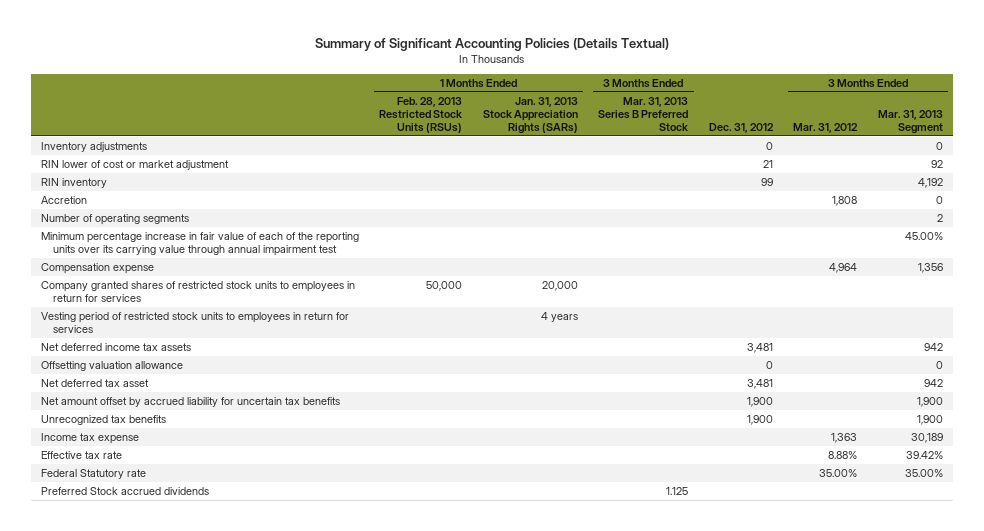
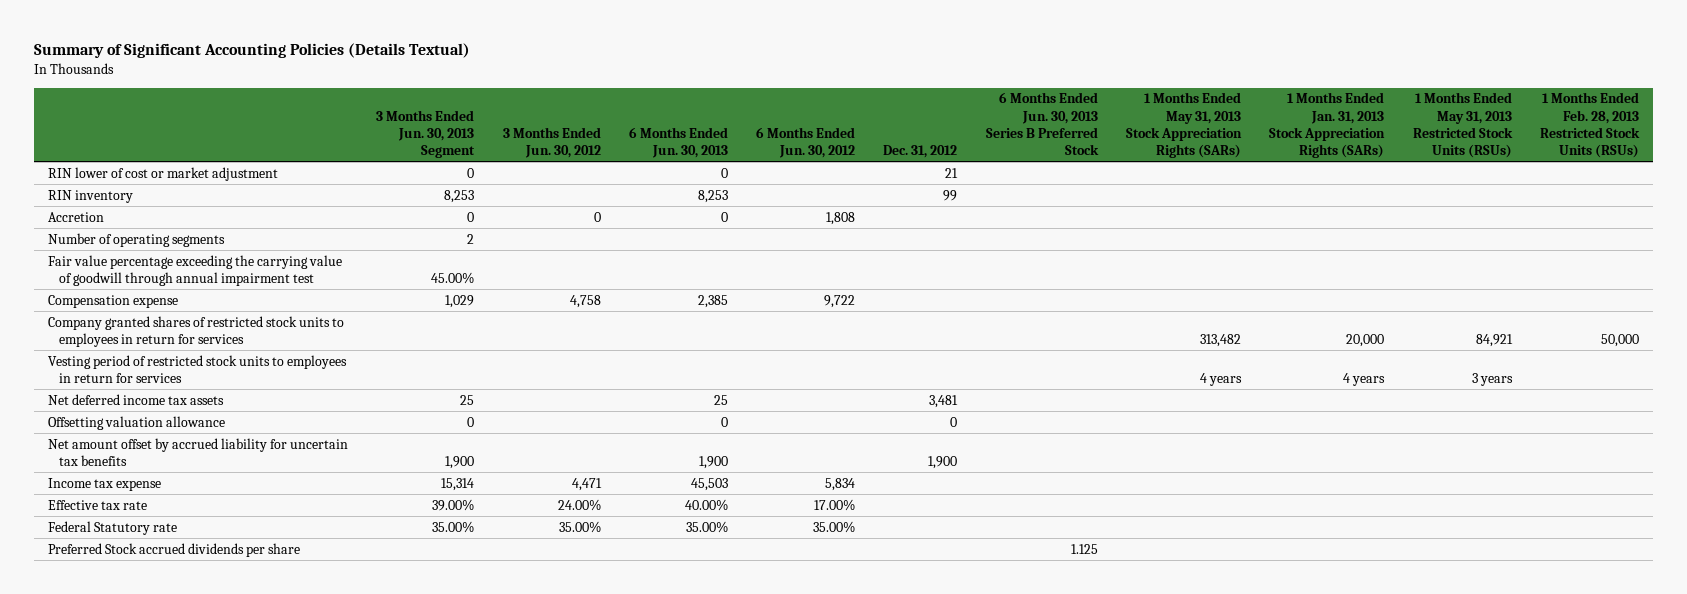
- | 1 Months Ended Feb. 28, 2013 Restricted Stock Units (RSUs) | 1 Months Ended Jan. 31, 2013 Stock Appreciation Rights (SARs) | 3 Months Ended Mar. 31, 2013 Series B Preferred Stock | Dec. 31, 2012 | 3 Months Ended Mar. 31, 2012 | 3 Months Ended Mar. 31, 2013 Segment
+ | 3 Months Ended Jun. 30, 2013 Segment | 3 Months Ended Jun. 30, 2012 | 6 Months Ended Jun. 30, 2013 | 6 Months Ended Jun. 30, 2012 | Dec. 31, 2012 | 6 Months Ended Jun. 30, 2013 Series B Preferred Stock | 1 Months Ended May 31, 2013 Stock Appreciation Rights (SARs) | 1 Months Ended Jan. 31, 2013 Stock Appreciation Rights (SARs) | 1 Months Ended May 31, 2013 Restricted Stock Units (RSUs) | 1 Months Ended Feb. 28, 2013 Restricted Stock Units (RSUs)
- Inventory adjustments | | | | 0 | | 0
- Minimum percentage increase in fair value of each of the reporting units over its carrying value through annual impairment test | | | | | | 45.00%
+ Fair value percentage exceeding the carrying value of goodwill through annual impairment test | 45.00% | | | | | | | | |
- Net deferred tax asset | | | | 3,481 | | 942
- Unrecognized tax benefits | | | | 1,900 | | 1,900
- Preferred Stock accrued dividends | | | 1.125 | | |
+ Preferred Stock accrued dividends per share | | | | | | 1.125 | | | |

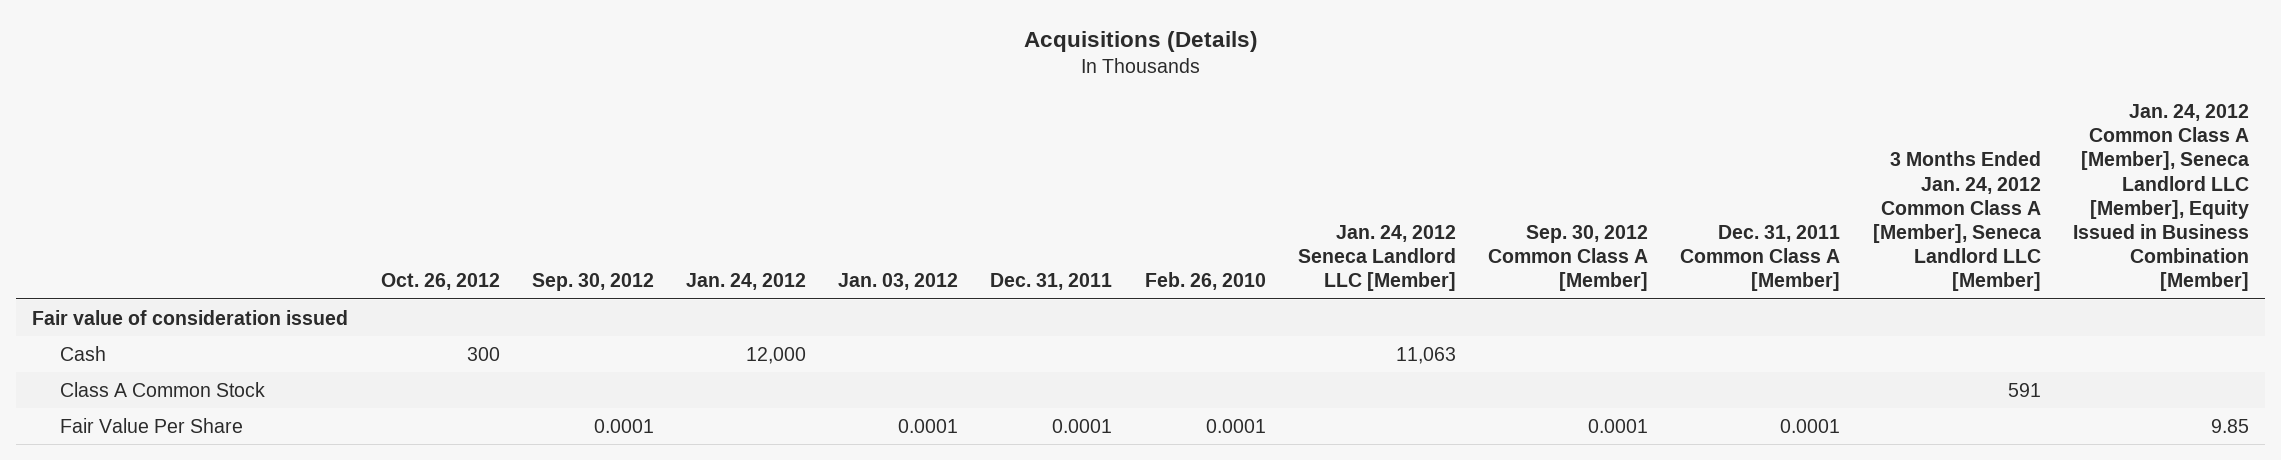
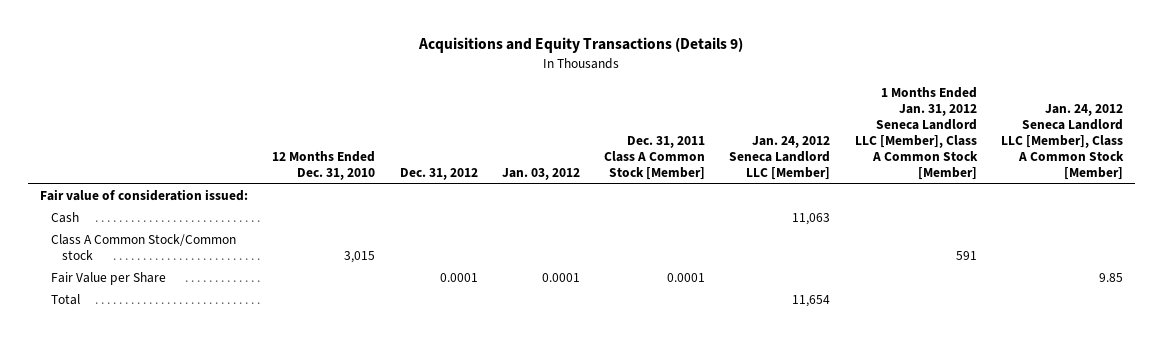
- Acquisitions (Details)
+ Acquisitions and Equity Transactions (Details 9)
- | Oct. 26, 2012 | Sep. 30, 2012 | Jan. 24, 2012 | Jan. 03, 2012 | Dec. 31, 2011 | Feb. 26, 2010 | Jan. 24, 2012 Seneca Landlord LLC [Member] | Sep. 30, 2012 Common Class A [Member] | Dec. 31, 2011 Common Class A [Member] | 3 Months Ended Jan. 24, 2012 Common Class A [Member], Seneca Landlord LLC [Member] | Jan. 24, 2012 Common Class A [Member], Seneca Landlord LLC [Member], Equity Issued in Business Combination [Member]
+ | 12 Months Ended Dec. 31, 2010 | Dec. 31, 2012 | Jan. 03, 2012 | Dec. 31, 2011 Class A Common Stock [Member] | Jan. 24, 2012 Seneca Landlord LLC [Member] | 1 Months Ended Jan. 31, 2012 Seneca Landlord LLC [Member], Class A Common Stock [Member] | Jan. 24, 2012 Seneca Landlord LLC [Member], Class A Common Stock [Member]
- Fair value of consideration issued
+ Fair value of consideration issued:
- Class A Common Stock | | | | | | | | | | 591 |
- Fair Value Per Share | | 0.0001 | | 0.0001 | 0.0001 | 0.0001 | | 0.0001 | 0.0001 | | 9.85
+ Class A Common Stock/Common stock | 3,015 | | | | | 591 |
+ Fair Value per Share | | 0.0001 | 0.0001 | 0.0001 | | | 9.85
+ Total | | | | | 11,654 | |

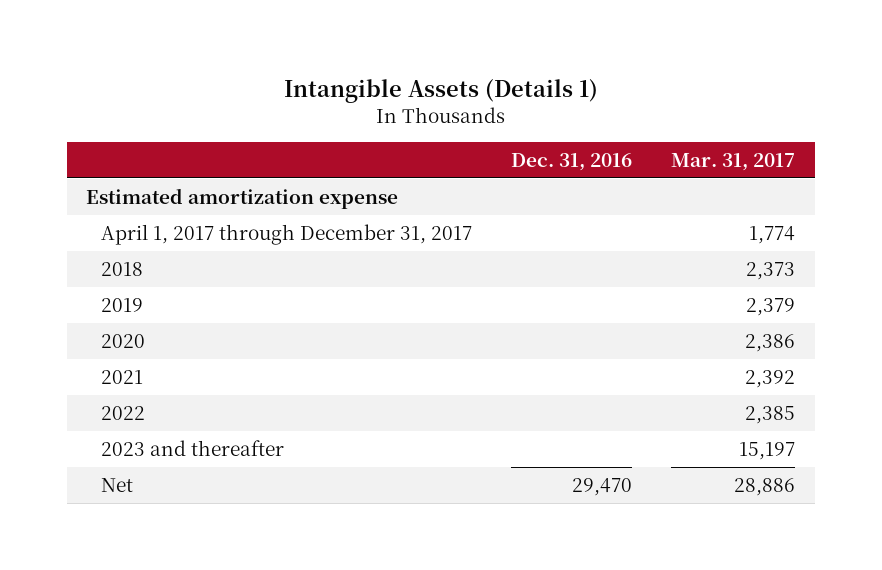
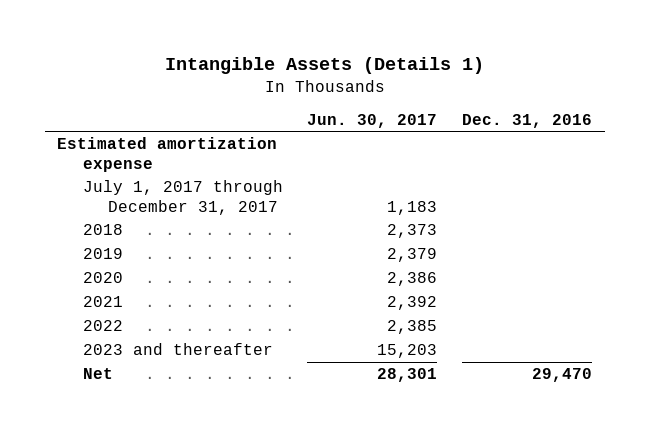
- | Dec. 31, 2016 | Mar. 31, 2017
+ | Jun. 30, 2017 | Dec. 31, 2016
- April 1, 2017 through December 31, 2017 | | 1,774
+ July 1, 2017 through December 31, 2017 | 1,183 |

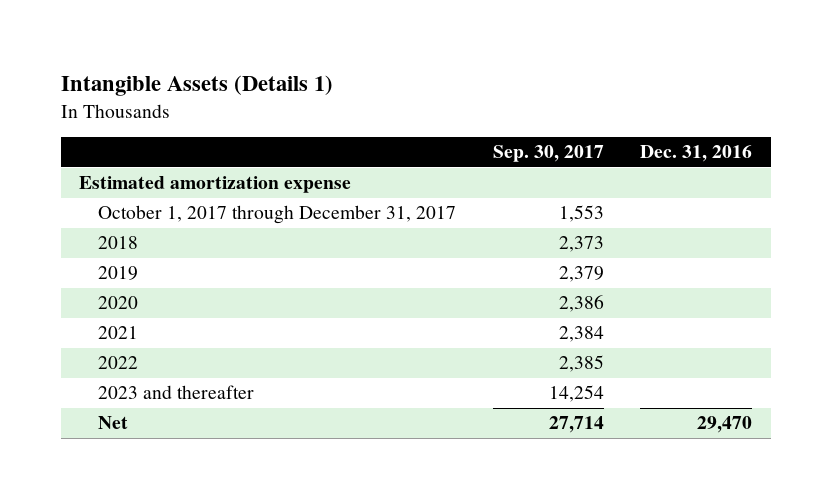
- | Jun. 30, 2017 | Dec. 31, 2016
+ | Sep. 30, 2017 | Dec. 31, 2016
- July 1, 2017 through December 31, 2017 | 1,183 |
+ October 1, 2017 through December 31, 2017 | 1,553 |

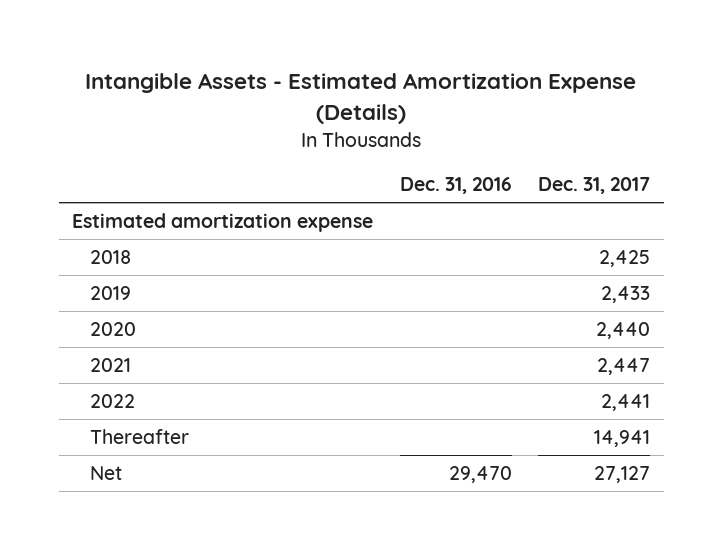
- Intangible Assets (Details 1)
+ Intangible Assets - Estimated Amortization Expense (Details)
- | Sep. 30, 2017 | Dec. 31, 2016
+ | Dec. 31, 2016 | Dec. 31, 2017
- October 1, 2017 through December 31, 2017 | 1,553 |
- 2023 and thereafter | 14,254 |
+ Thereafter | | 14,941

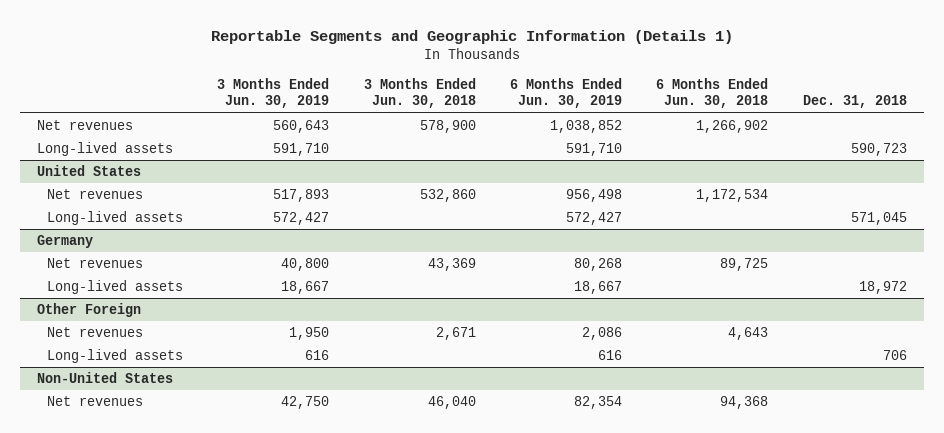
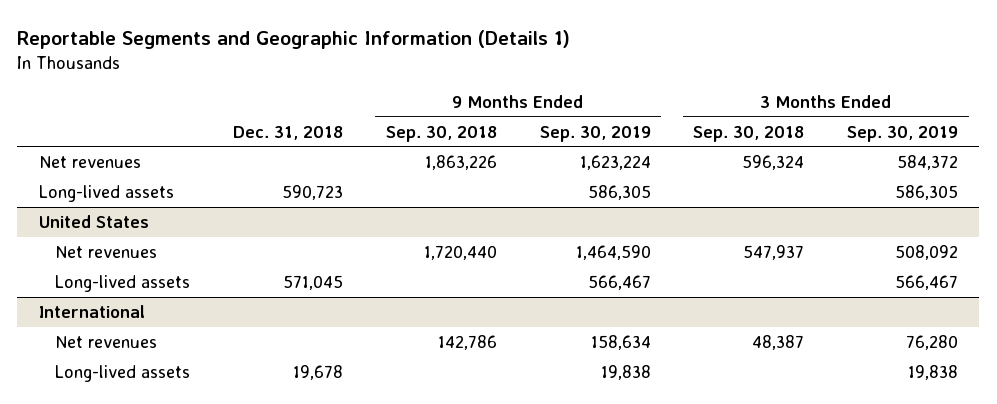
- | 3 Months Ended Jun. 30, 2019 | 3 Months Ended Jun. 30, 2018 | 6 Months Ended Jun. 30, 2019 | 6 Months Ended Jun. 30, 2018 | Dec. 31, 2018
+ | Dec. 31, 2018 | 9 Months Ended Sep. 30, 2018 | 9 Months Ended Sep. 30, 2019 | 3 Months Ended Sep. 30, 2018 | 3 Months Ended Sep. 30, 2019
- Germany
- Net revenues | 40,800 | 43,369 | 80,268 | 89,725 |
- Long-lived assets | 18,667 | | 18,667 | | 18,972
- Other Foreign
- Net revenues | 1,950 | 2,671 | 2,086 | 4,643 |
- Long-lived assets | 616 | | 616 | | 706
- Non-United States
+ International
+ Long-lived assets | 19,678 | | 19,838 | | 19,838

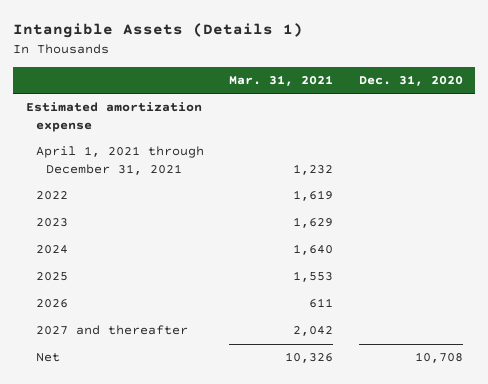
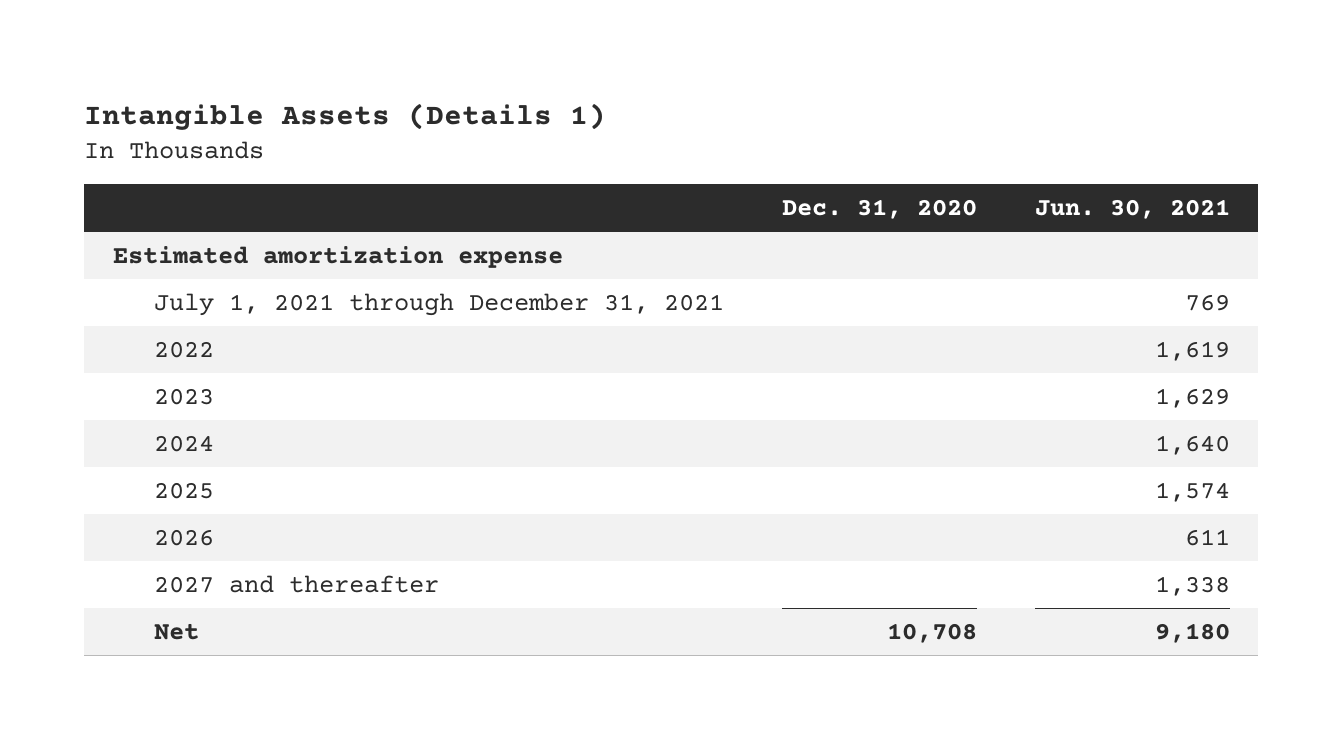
- | Mar. 31, 2021 | Dec. 31, 2020
+ | Dec. 31, 2020 | Jun. 30, 2021
- April 1, 2021 through December 31, 2021 | 1,232 |
+ July 1, 2021 through December 31, 2021 | | 769

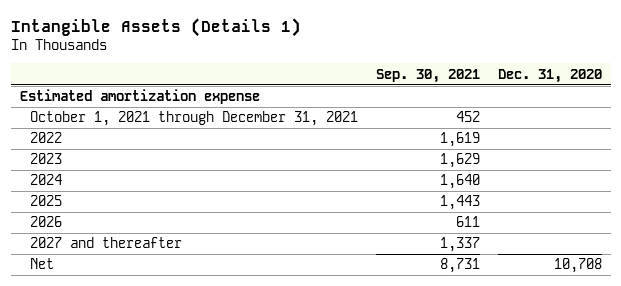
- | Dec. 31, 2020 | Jun. 30, 2021
+ | Sep. 30, 2021 | Dec. 31, 2020
- July 1, 2021 through December 31, 2021 | | 769
+ October 1, 2021 through December 31, 2021 | 452 |

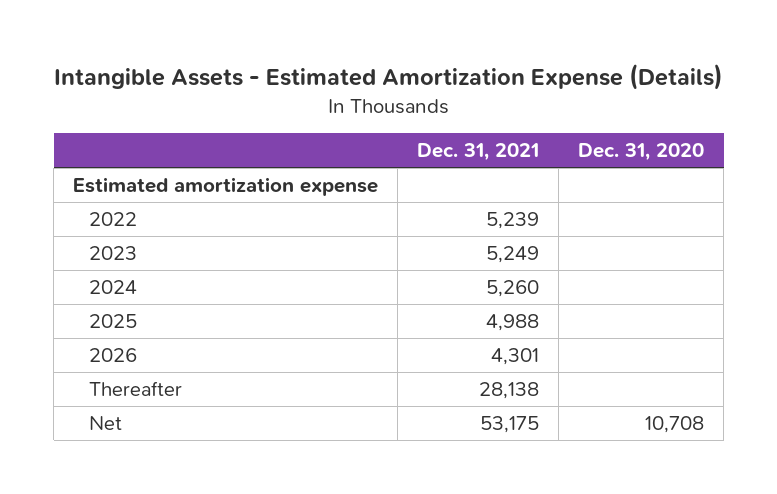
- Intangible Assets (Details 1)
+ Intangible Assets - Estimated Amortization Expense (Details)
- | Sep. 30, 2021 | Dec. 31, 2020
+ | Dec. 31, 2021 | Dec. 31, 2020
- October 1, 2021 through December 31, 2021 | 452 |
- 2027 and thereafter | 1,337 |
+ Thereafter | 28,138 |

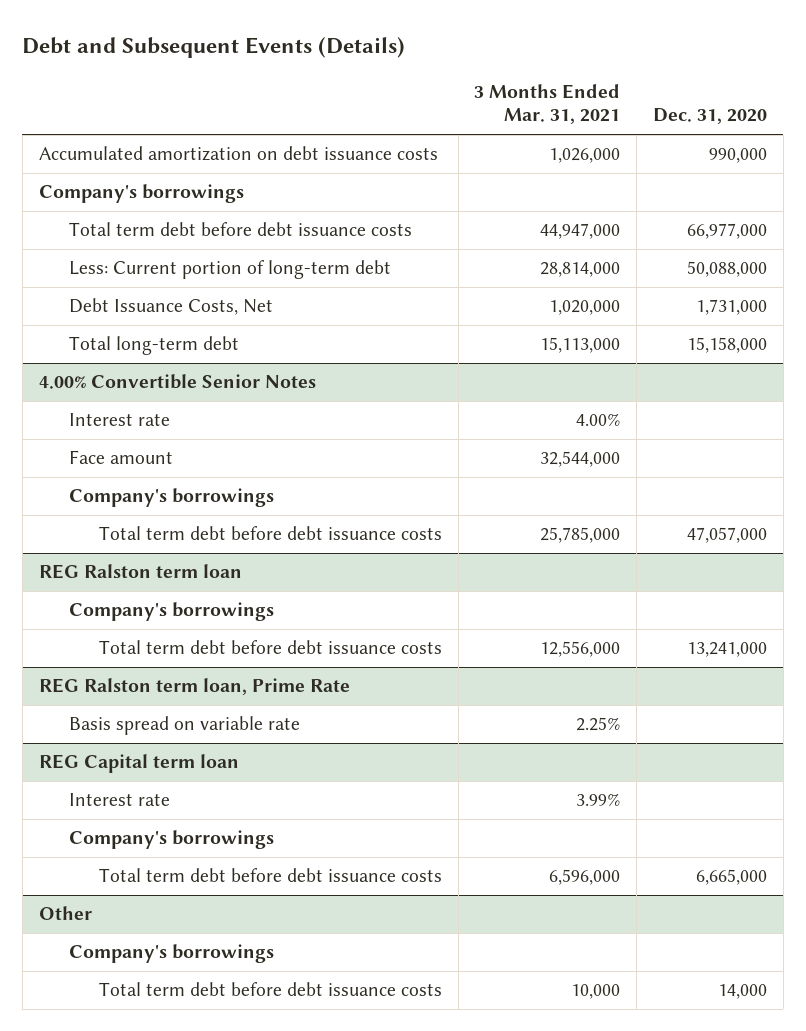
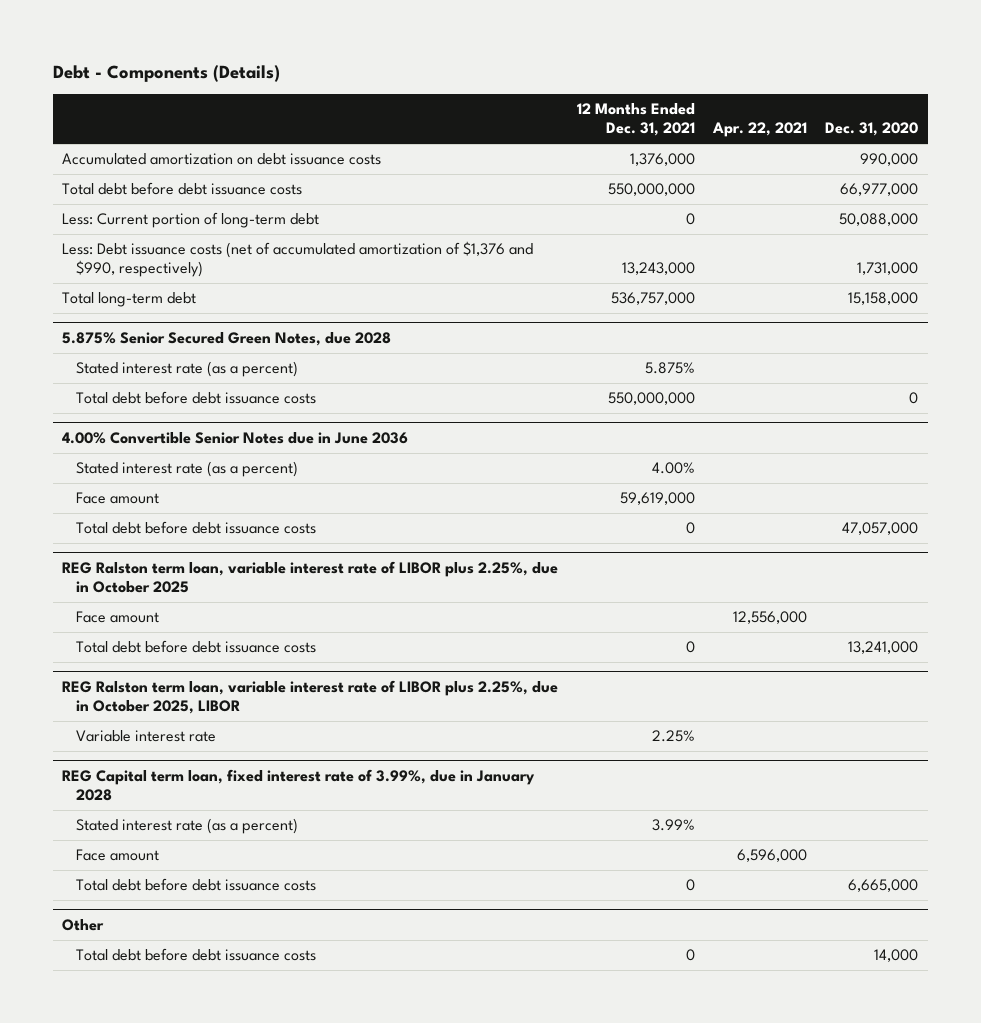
- Debt and Subsequent Events (Details)
+ Debt - Components (Details)
- | 3 Months Ended Mar. 31, 2021 | Dec. 31, 2020
+ | 12 Months Ended Dec. 31, 2021 | Apr. 22, 2021 | Dec. 31, 2020
- Company's borrowings
- Total term debt before debt issuance costs | 44,947,000 | 66,977,000
+ Total debt before debt issuance costs | 550,000,000 | | 66,977,000
- Debt Issuance Costs, Net | 1,020,000 | 1,731,000
+ Less: Debt issuance costs (net of accumulated amortization of $1,376 and $990, respectively) | 13,243,000 | | 1,731,000
- 4.00% Convertible Senior Notes
- Interest rate | 4.00% |
+ 5.875% Senior Secured Green Notes, due 2028
+ Stated interest rate (as a percent) | 5.875% | |
+ Total debt before debt issuance costs | 550,000,000 | | 0
+ 4.00% Convertible Senior Notes due in June 2036
+ Stated interest rate (as a percent) | 4.00% | |
- Company's borrowings
- Total term debt before debt issuance costs | 25,785,000 | 47,057,000
- REG Ralston term loan
- Company's borrowings
- Total term debt before debt issuance costs | 12,556,000 | 13,241,000
- REG Ralston term loan, Prime Rate
- Basis spread on variable rate | 2.25% |
- REG Capital term loan
- Interest rate | 3.99% |
- Company's borrowings
- Total term debt before debt issuance costs | 6,596,000 | 6,665,000
+ Total debt before debt issuance costs | 0 | | 47,057,000
+ REG Ralston term loan, variable interest rate of LIBOR plus 2.25%, due in October 2025
+ Face amount | | 12,556,000 |
+ Total debt before debt issuance costs | 0 | | 13,241,000
+ REG Ralston term loan, variable interest rate of LIBOR plus 2.25%, due in October 2025, LIBOR
+ Variable interest rate | 2.25% | |
+ REG Capital term loan, fixed interest rate of 3.99%, due in January 2028
+ Stated interest rate (as a percent) | 3.99% | |
+ Face amount | | 6,596,000 |
+ Total debt before debt issuance costs | 0 | | 6,665,000
@ Other
- Company's borrowings
- Total term debt before debt issuance costs | 10,000 | 14,000
+ Total debt before debt issuance costs | 0 | | 14,000

